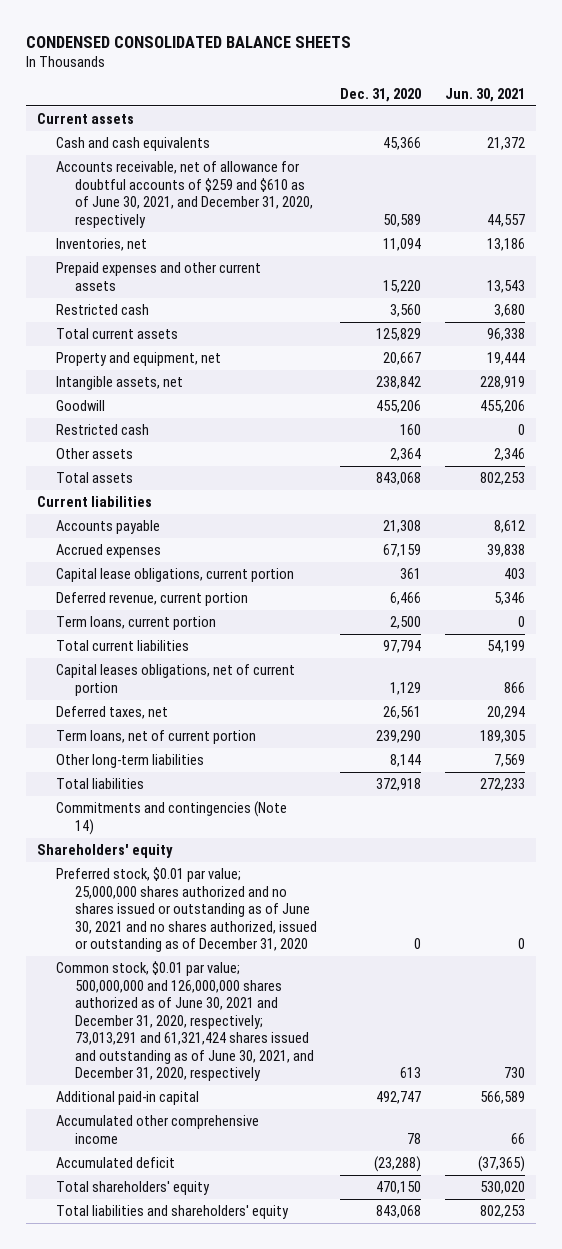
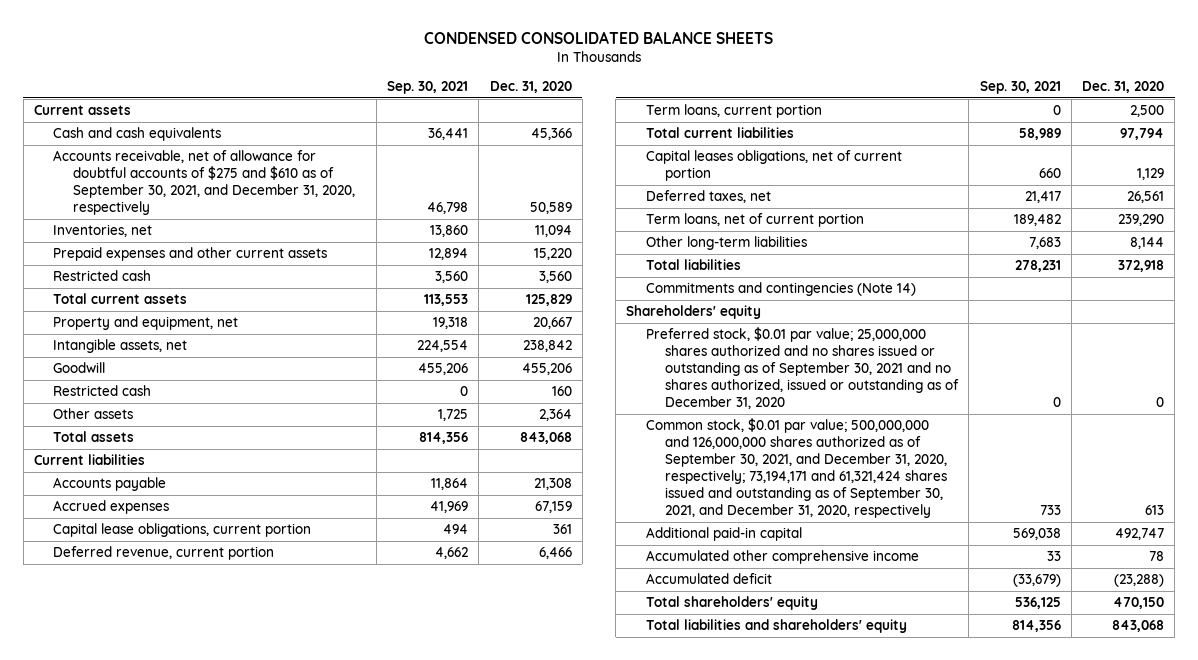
- | Dec. 31, 2020 | Jun. 30, 2021
+ | Sep. 30, 2021 | Dec. 31, 2020
- Accounts receivable, net of allowance for doubtful accounts of $259 and $610 as of June 30, 2021, and December 31, 2020, respectively | 50,589 | 44,557
+ Accounts receivable, net of allowance for doubtful accounts of $275 and $610 as of September 30, 2021, and December 31, 2020, respectively | 46,798 | 50,589
- Preferred stock, $0.01 par value; 25,000,000 shares authorized and no shares issued or outstanding as of June 30, 2021 and no shares authorized, issued or outstanding as of December 31, 2020 | 0 | 0
- Common stock, $0.01 par value; 500,000,000 and 126,000,000 shares authorized as of June 30, 2021 and December 31, 2020, respectively; 73,013,291 and 61,321,424 shares issued and outstanding as of June 30, 2021, and December 31, 2020, respectively | 613 | 730
+ Preferred stock, $0.01 par value; 25,000,000 shares authorized and no shares issued or outstanding as of September 30, 2021 and no shares authorized, issued or outstanding as of December 31, 2020 | 0 | 0
+ Common stock, $0.01 par value; 500,000,000 and 126,000,000 shares authorized as of September 30, 2021, and December 31, 2020, respectively; 73,194,171 and 61,321,424 shares issued and outstanding as of September 30, 2021, and December 31, 2020, respectively | 733 | 613

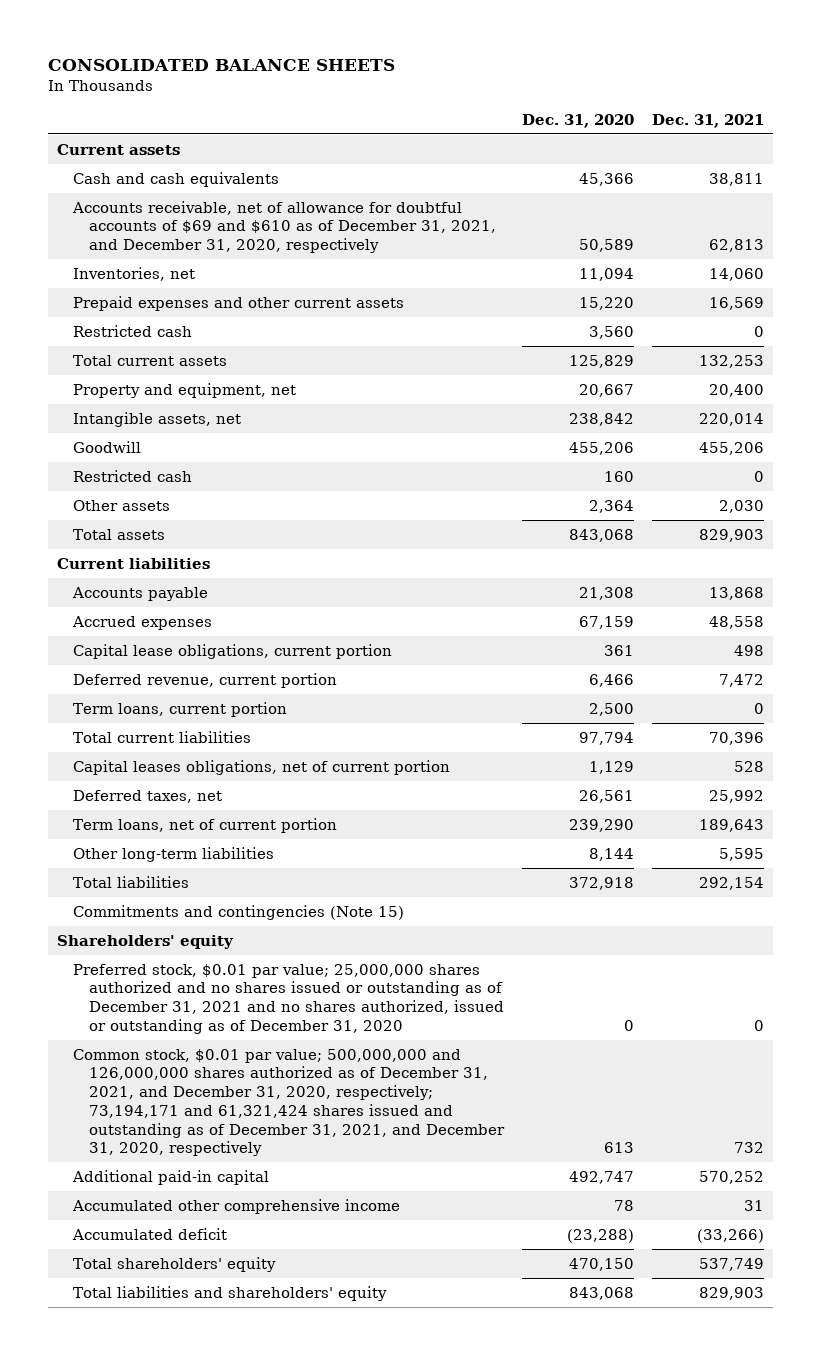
- CONDENSED CONSOLIDATED BALANCE SHEETS
+ CONSOLIDATED BALANCE SHEETS
- | Sep. 30, 2021 | Dec. 31, 2020
+ | Dec. 31, 2020 | Dec. 31, 2021
- Accounts receivable, net of allowance for doubtful accounts of $275 and $610 as of September 30, 2021, and December 31, 2020, respectively | 46,798 | 50,589
+ Accounts receivable, net of allowance for doubtful accounts of $69 and $610 as of December 31, 2021, and December 31, 2020, respectively | 50,589 | 62,813
- Commitments and contingencies (Note 14)
+ Commitments and contingencies (Note 15)
- Preferred stock, $0.01 par value; 25,000,000 shares authorized and no shares issued or outstanding as of September 30, 2021 and no shares authorized, issued or outstanding as of December 31, 2020 | 0 | 0
- Common stock, $0.01 par value; 500,000,000 and 126,000,000 shares authorized as of September 30, 2021, and December 31, 2020, respectively; 73,194,171 and 61,321,424 shares issued and outstanding as of September 30, 2021, and December 31, 2020, respectively | 733 | 613
+ Preferred stock, $0.01 par value; 25,000,000 shares authorized and no shares issued or outstanding as of December 31, 2021 and no shares authorized, issued or outstanding as of December 31, 2020 | 0 | 0
+ Common stock, $0.01 par value; 500,000,000 and 126,000,000 shares authorized as of December 31, 2021, and December 31, 2020, respectively; 73,194,171 and 61,321,424 shares issued and outstanding as of December 31, 2021, and December 31, 2020, respectively | 613 | 732

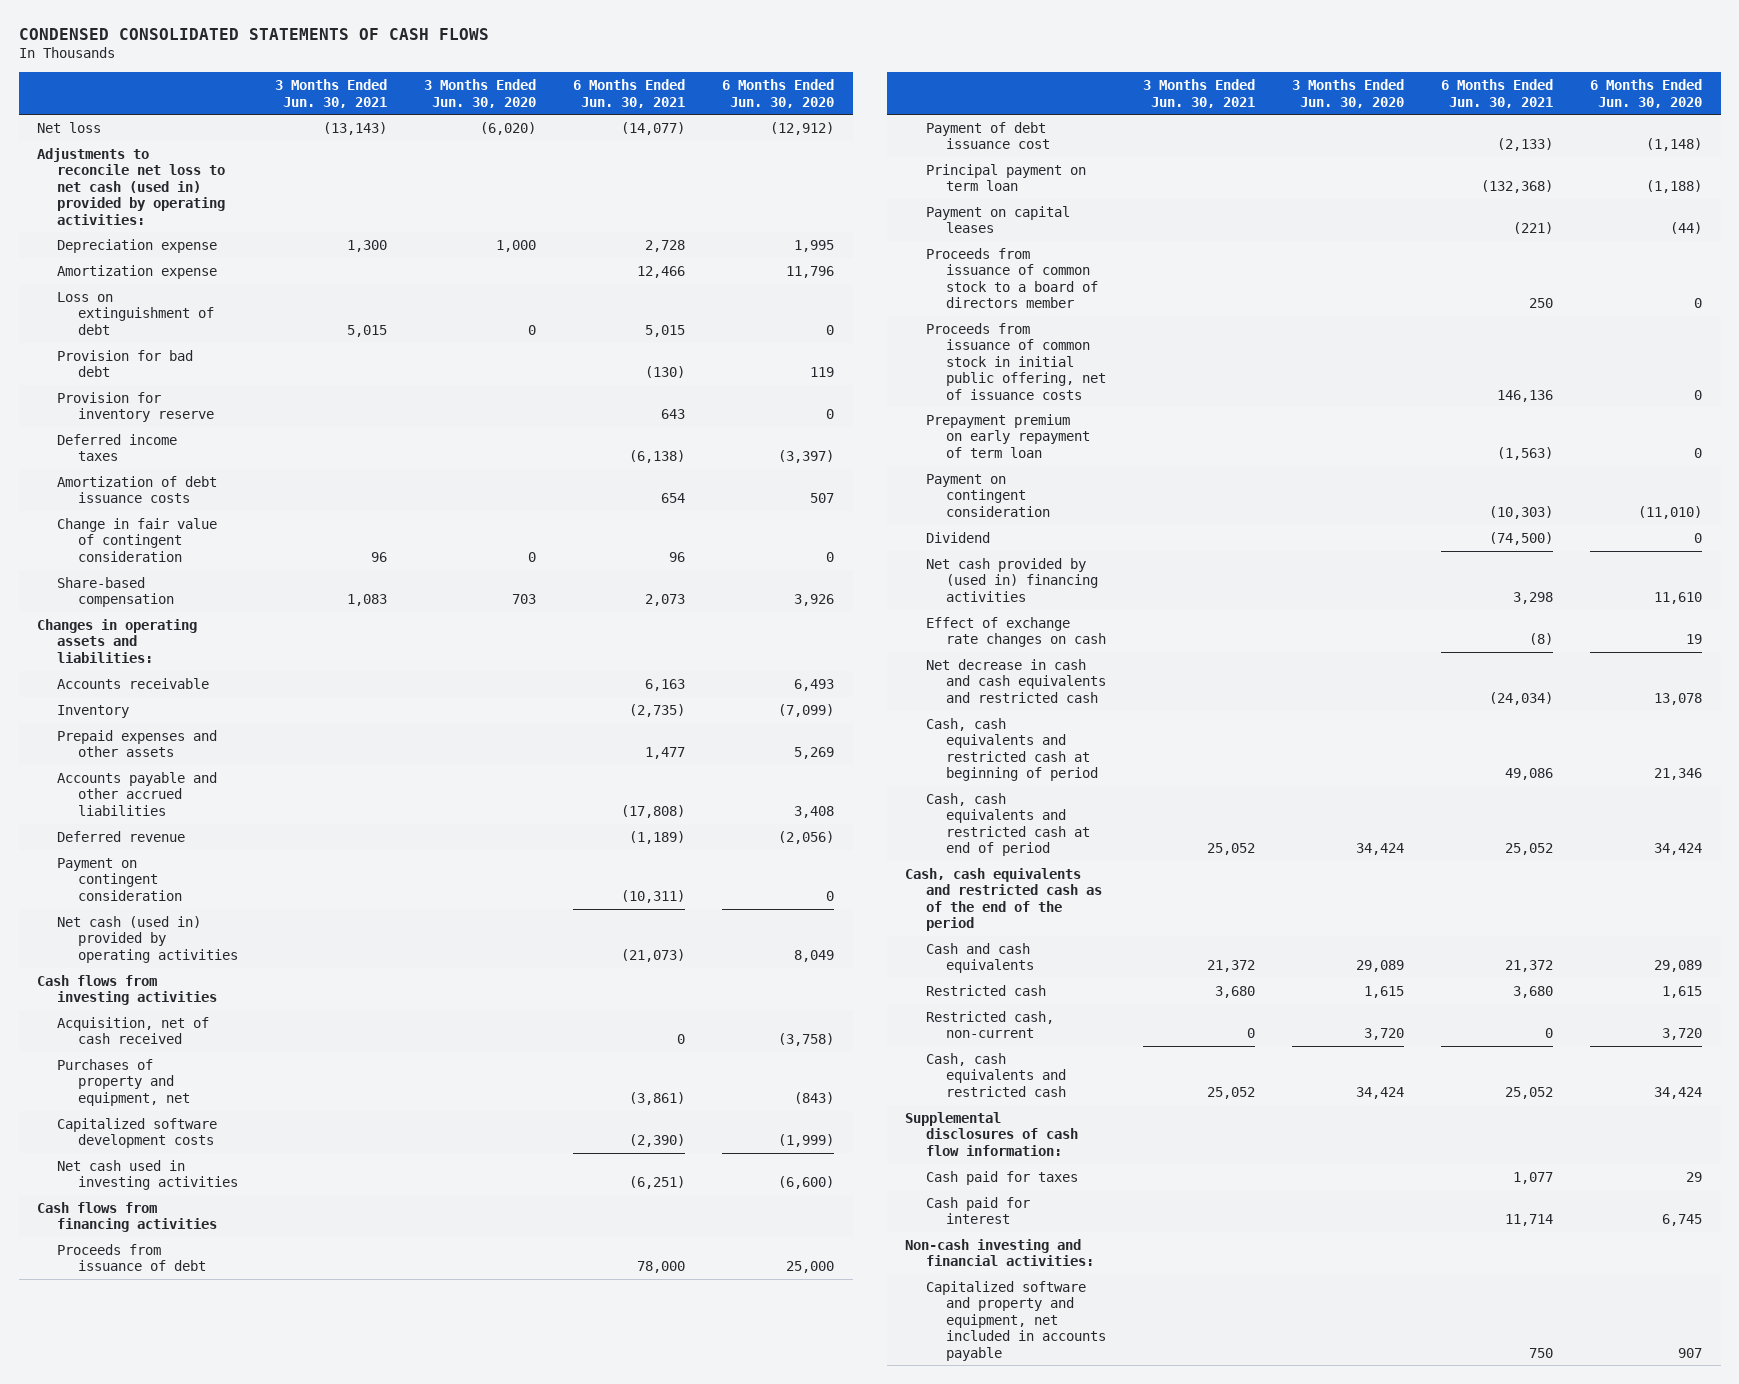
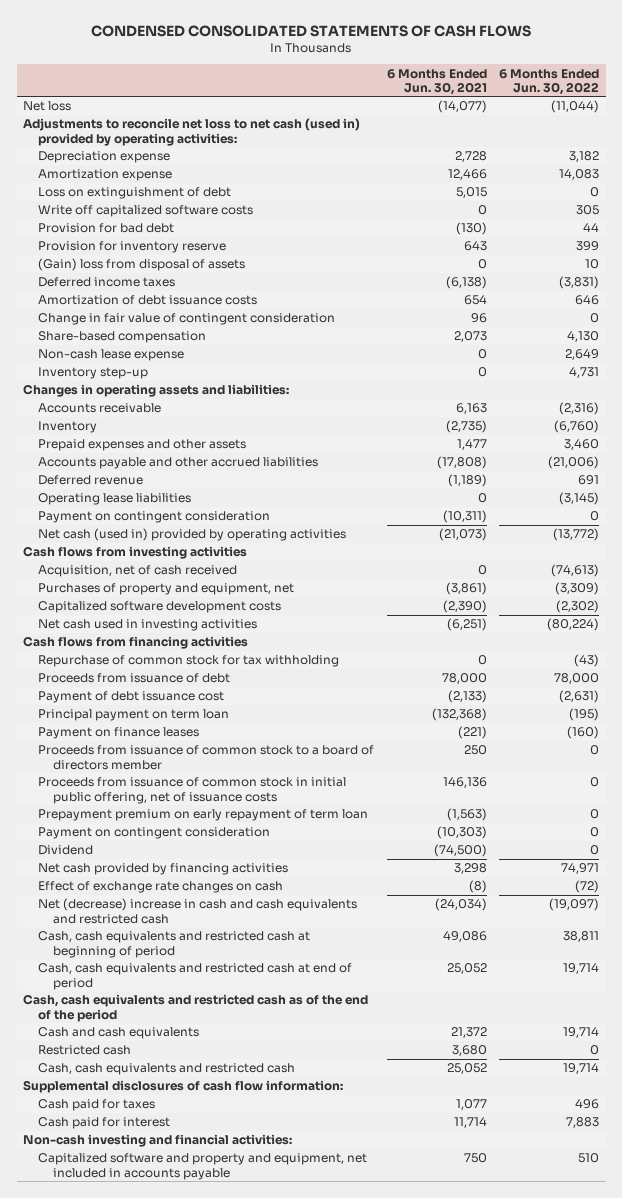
- | 3 Months Ended Jun. 30, 2021 | 3 Months Ended Jun. 30, 2020 | 6 Months Ended Jun. 30, 2021 | 6 Months Ended Jun. 30, 2020
+ | 6 Months Ended Jun. 30, 2021 | 6 Months Ended Jun. 30, 2022
+ Write off capitalized software costs | 0 | 305
+ (Gain) loss from disposal of assets | 0 | 10
+ Non-cash lease expense | 0 | 2,649
+ Inventory step-up | 0 | 4,731
+ Operating lease liabilities | 0 | (3,145)
+ Repurchase of common stock for tax withholding | 0 | (43)
- Payment on capital leases | | | (221) | (44)
+ Payment on finance leases | (221) | (160)
- Net cash provided by (used in) financing activities | | | 3,298 | 11,610
+ Net cash provided by financing activities | 3,298 | 74,971
- Net decrease in cash and cash equivalents and restricted cash | | | (24,034) | 13,078
+ Net (decrease) increase in cash and cash equivalents and restricted cash | (24,034) | (19,097)
- Restricted cash, non-current | 0 | 3,720 | 0 | 3,720

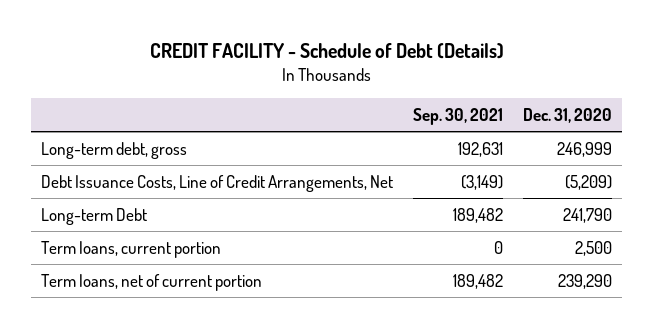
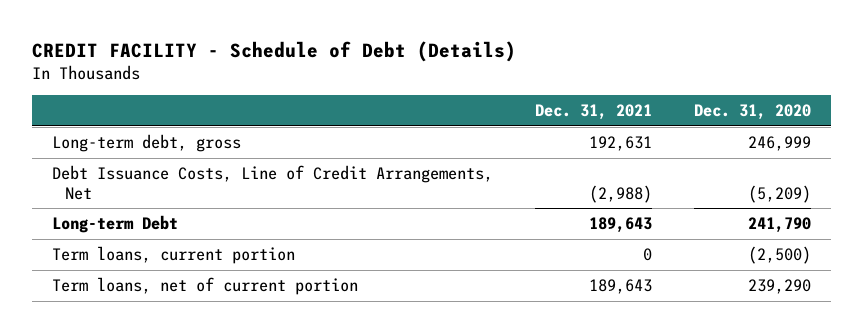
- | Sep. 30, 2021 | Dec. 31, 2020
+ | Dec. 31, 2021 | Dec. 31, 2020
- Term loans, current portion | 0 | 2,500
+ Term loans, current portion | 0 | (2,500)

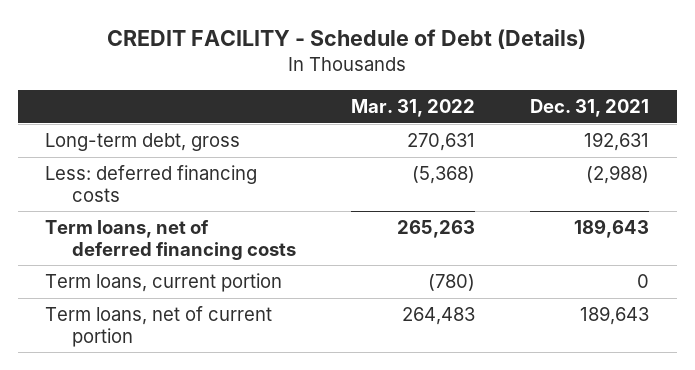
- | Dec. 31, 2021 | Dec. 31, 2020
+ | Mar. 31, 2022 | Dec. 31, 2021
- Debt Issuance Costs, Line of Credit Arrangements, Net | (2,988) | (5,209)
- Long-term Debt | 189,643 | 241,790
+ Less: deferred financing costs | (5,368) | (2,988)
+ Term loans, net of deferred financing costs | 265,263 | 189,643

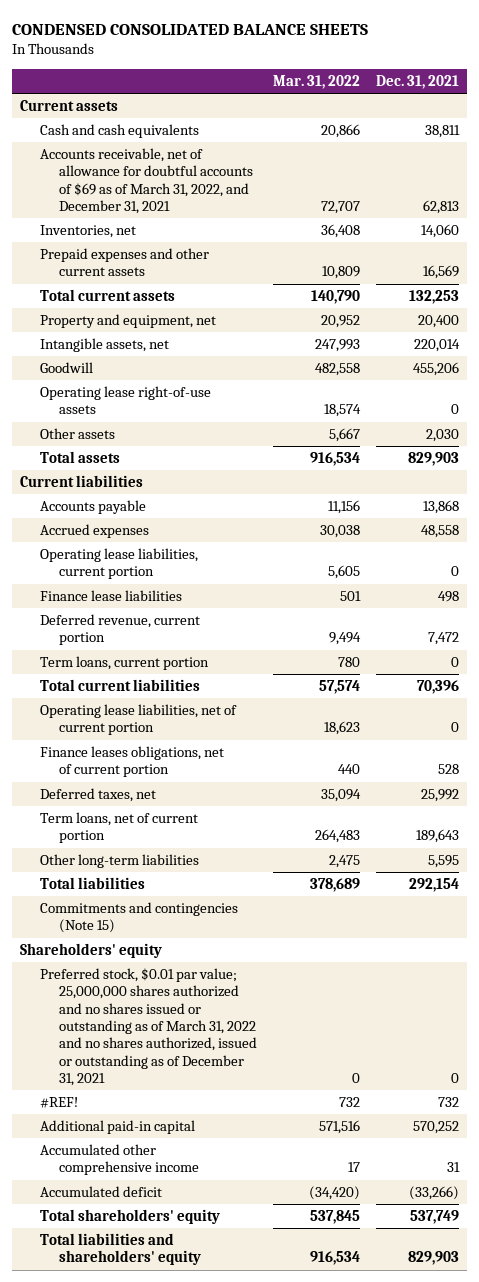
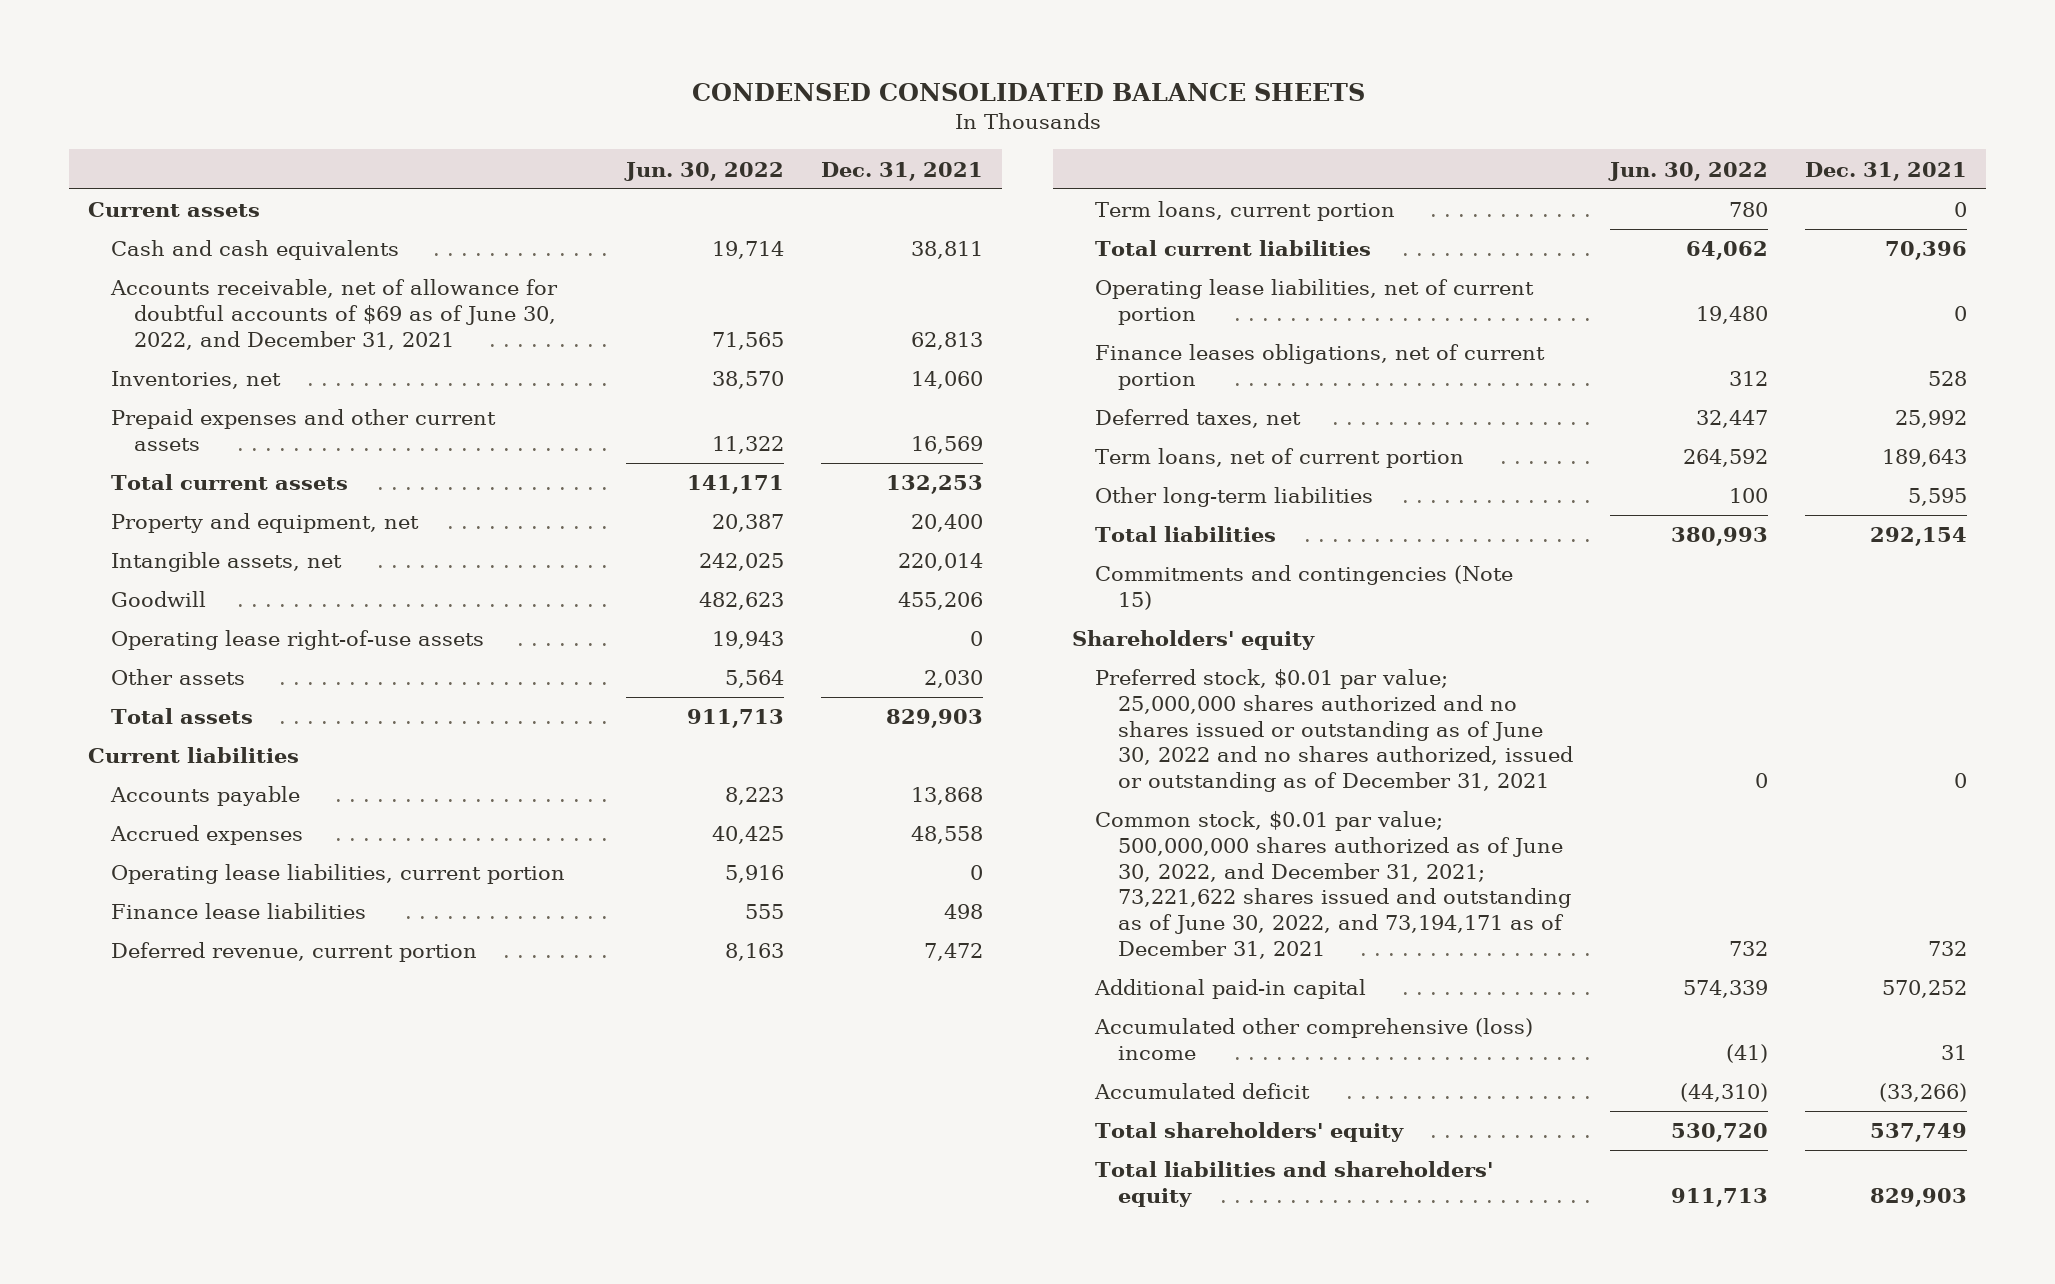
- | Mar. 31, 2022 | Dec. 31, 2021
+ | Jun. 30, 2022 | Dec. 31, 2021
- Accounts receivable, net of allowance for doubtful accounts of $69 as of March 31, 2022, and December 31, 2021 | 72,707 | 62,813
+ Accounts receivable, net of allowance for doubtful accounts of $69 as of June 30, 2022, and December 31, 2021 | 71,565 | 62,813
- Preferred stock, $0.01 par value; 25,000,000 shares authorized and no shares issued or outstanding as of March 31, 2022 and no shares authorized, issued or outstanding as of December 31, 2021 | 0 | 0
- #REF! | 732 | 732
+ Preferred stock, $0.01 par value; 25,000,000 shares authorized and no shares issued or outstanding as of June 30, 2022 and no shares authorized, issued or outstanding as of December 31, 2021 | 0 | 0
+ Common stock, $0.01 par value; 500,000,000 shares authorized as of June 30, 2022, and December 31, 2021; 73,221,622 shares issued and outstanding as of June 30, 2022, and 73,194,171 as of December 31, 2021 | 732 | 732
- Accumulated other comprehensive income | 17 | 31
+ Accumulated other comprehensive (loss) income | (41) | 31

